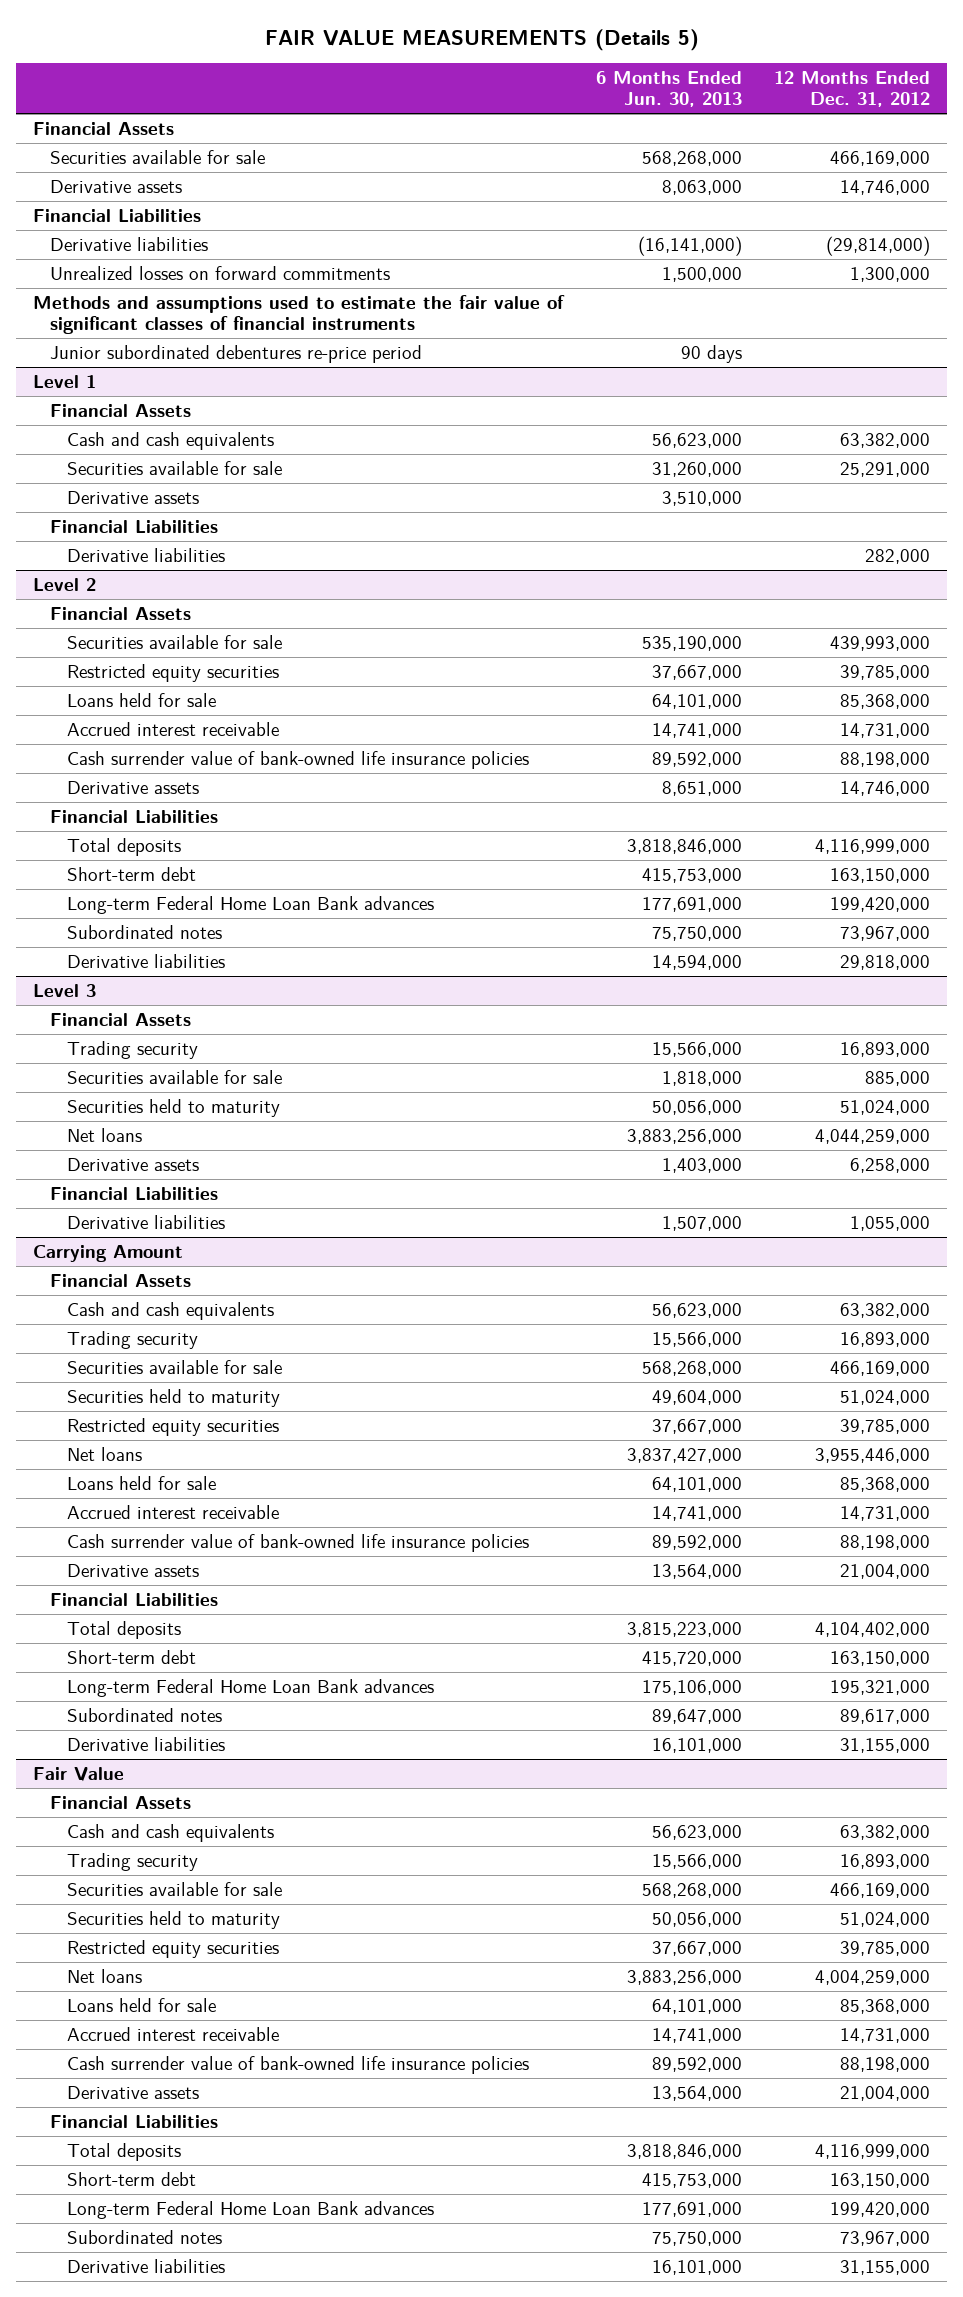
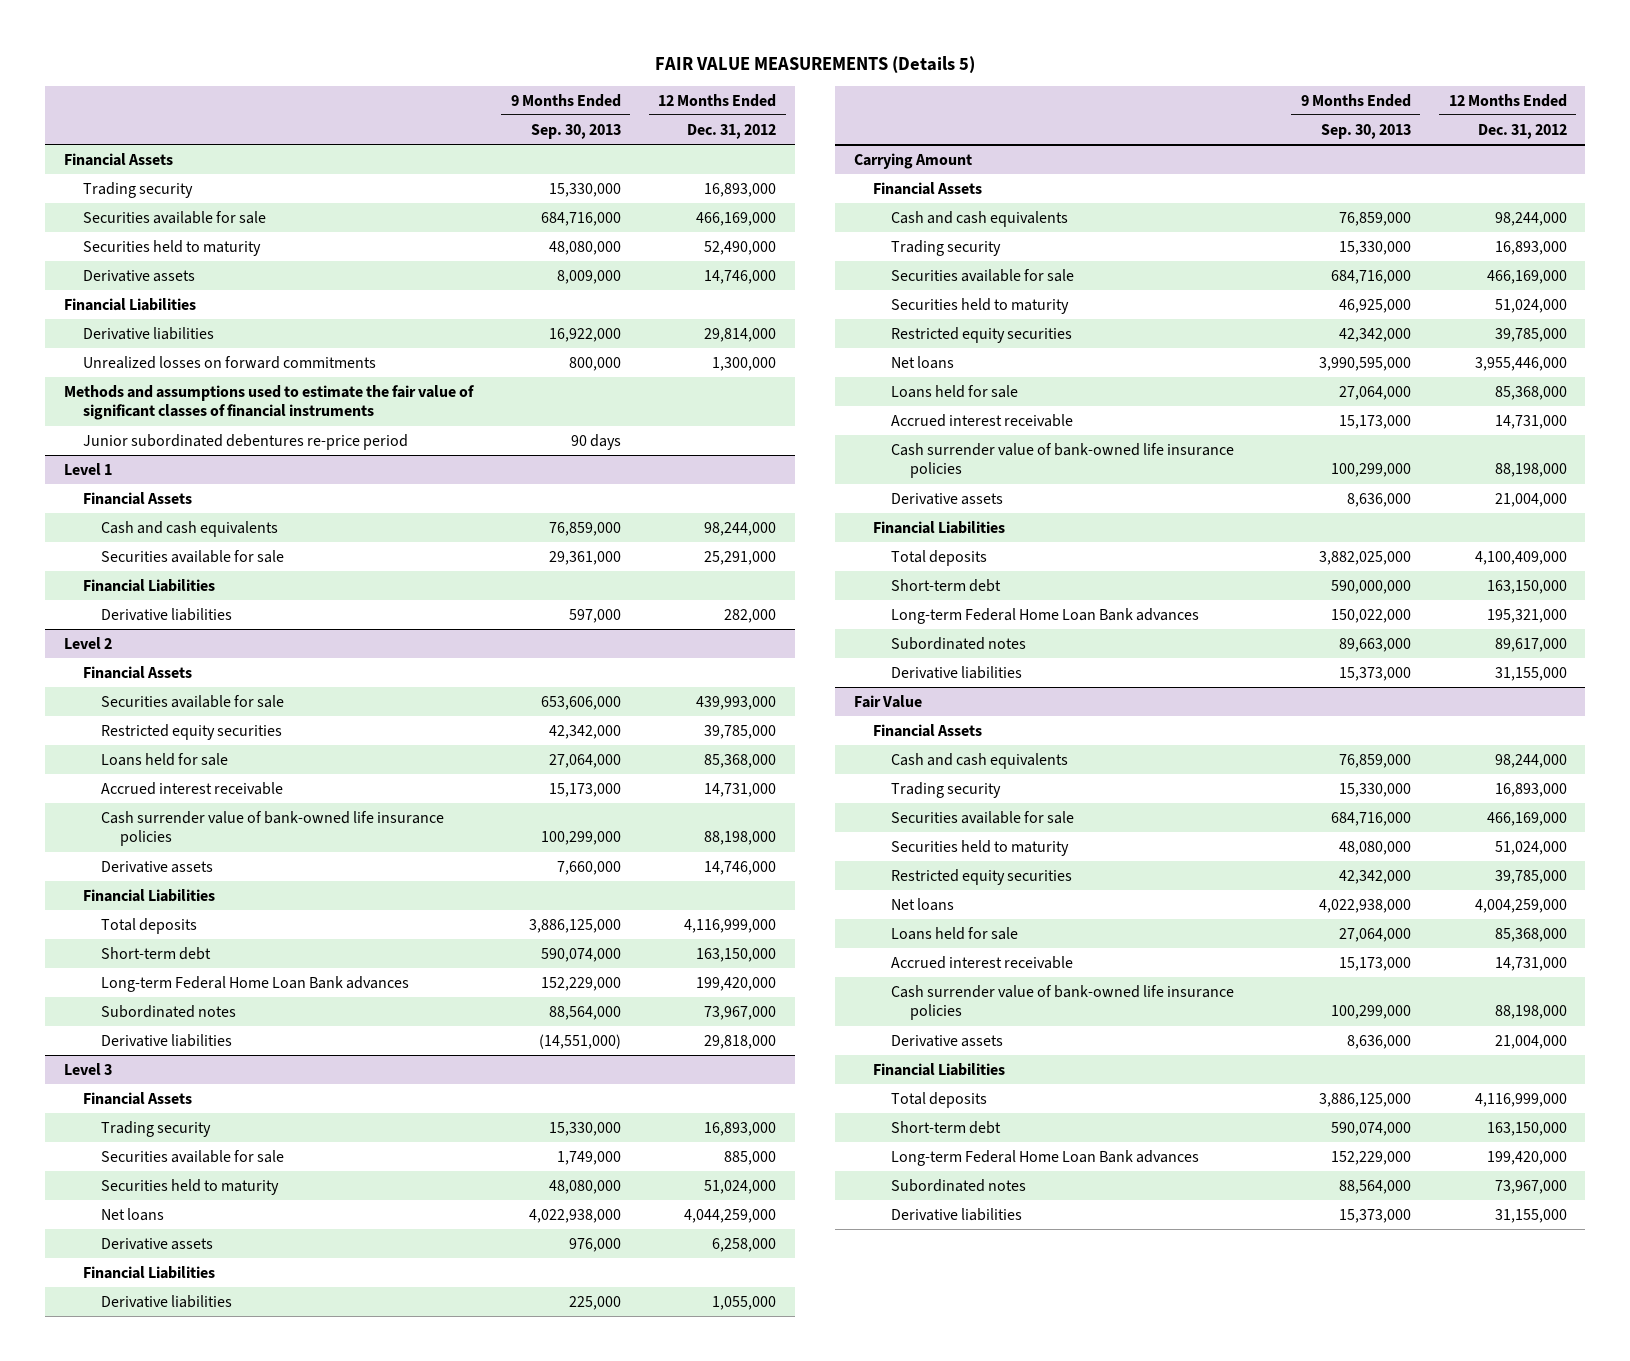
- | 6 Months Ended Jun. 30, 2013 | 12 Months Ended Dec. 31, 2012
+ | 9 Months Ended Sep. 30, 2013 | 12 Months Ended Dec. 31, 2012
+ Trading security | 15,330,000 | 16,893,000
+ Securities held to maturity | 48,080,000 | 52,490,000
- Derivative liabilities | (16,141,000) | (29,814,000)
+ Derivative liabilities | 16,922,000 | 29,814,000
@ Level 1
- Cash and cash equivalents | 56,623,000 | 63,382,000
+ Cash and cash equivalents | 76,859,000 | 98,244,000
- Derivative assets | 3,510,000 |
@ Carrying Amount
- Cash and cash equivalents | 56,623,000 | 63,382,000
+ Cash and cash equivalents | 76,859,000 | 98,244,000
- Total deposits | 3,815,223,000 | 4,104,402,000
+ Total deposits | 3,882,025,000 | 4,100,409,000
@ Fair Value
- Cash and cash equivalents | 56,623,000 | 63,382,000
+ Cash and cash equivalents | 76,859,000 | 98,244,000

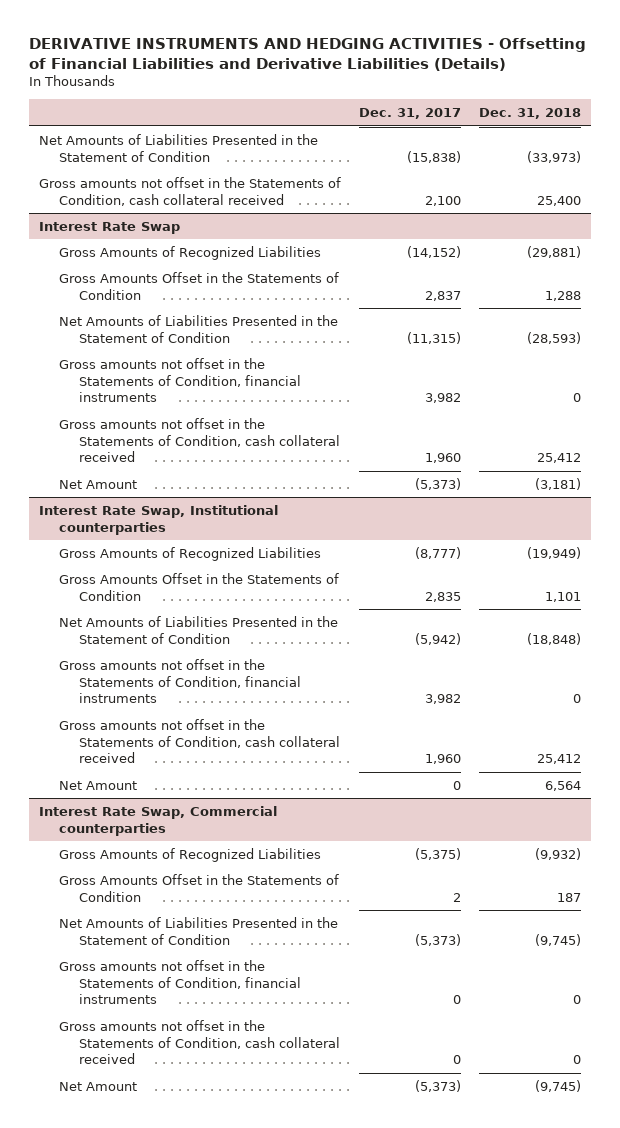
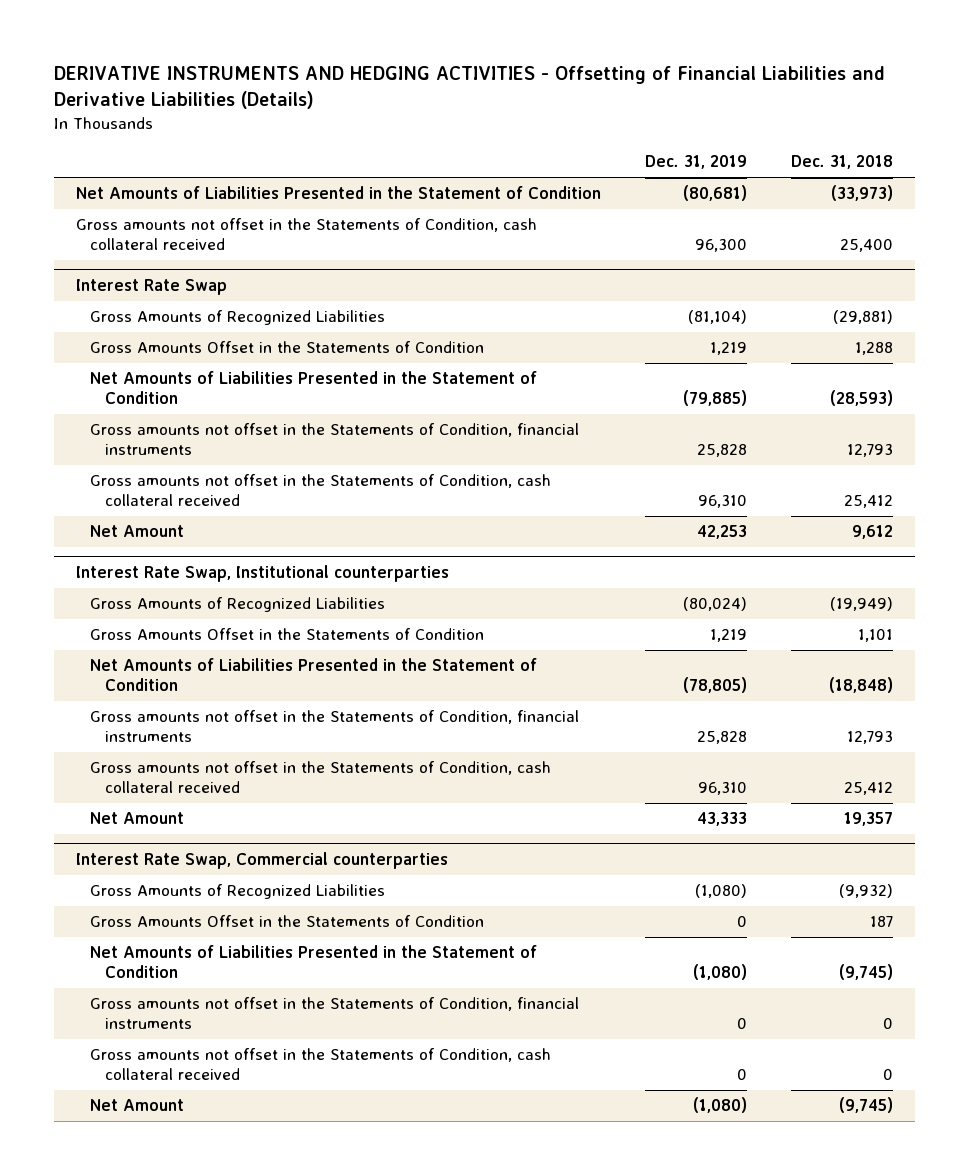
- | Dec. 31, 2017 | Dec. 31, 2018
+ | Dec. 31, 2019 | Dec. 31, 2018
@ Interest Rate Swap
- Gross amounts not offset in the Statements of Condition, financial instruments | 3,982 | 0
+ Gross amounts not offset in the Statements of Condition, financial instruments | 25,828 | 12,793
- Net Amount | (5,373) | (3,181)
+ Net Amount | 42,253 | 9,612
@ Interest Rate Swap, Institutional counterparties
- Gross amounts not offset in the Statements of Condition, financial instruments | 3,982 | 0
+ Gross amounts not offset in the Statements of Condition, financial instruments | 25,828 | 12,793
- Net Amount | 0 | 6,564
+ Net Amount | 43,333 | 19,357

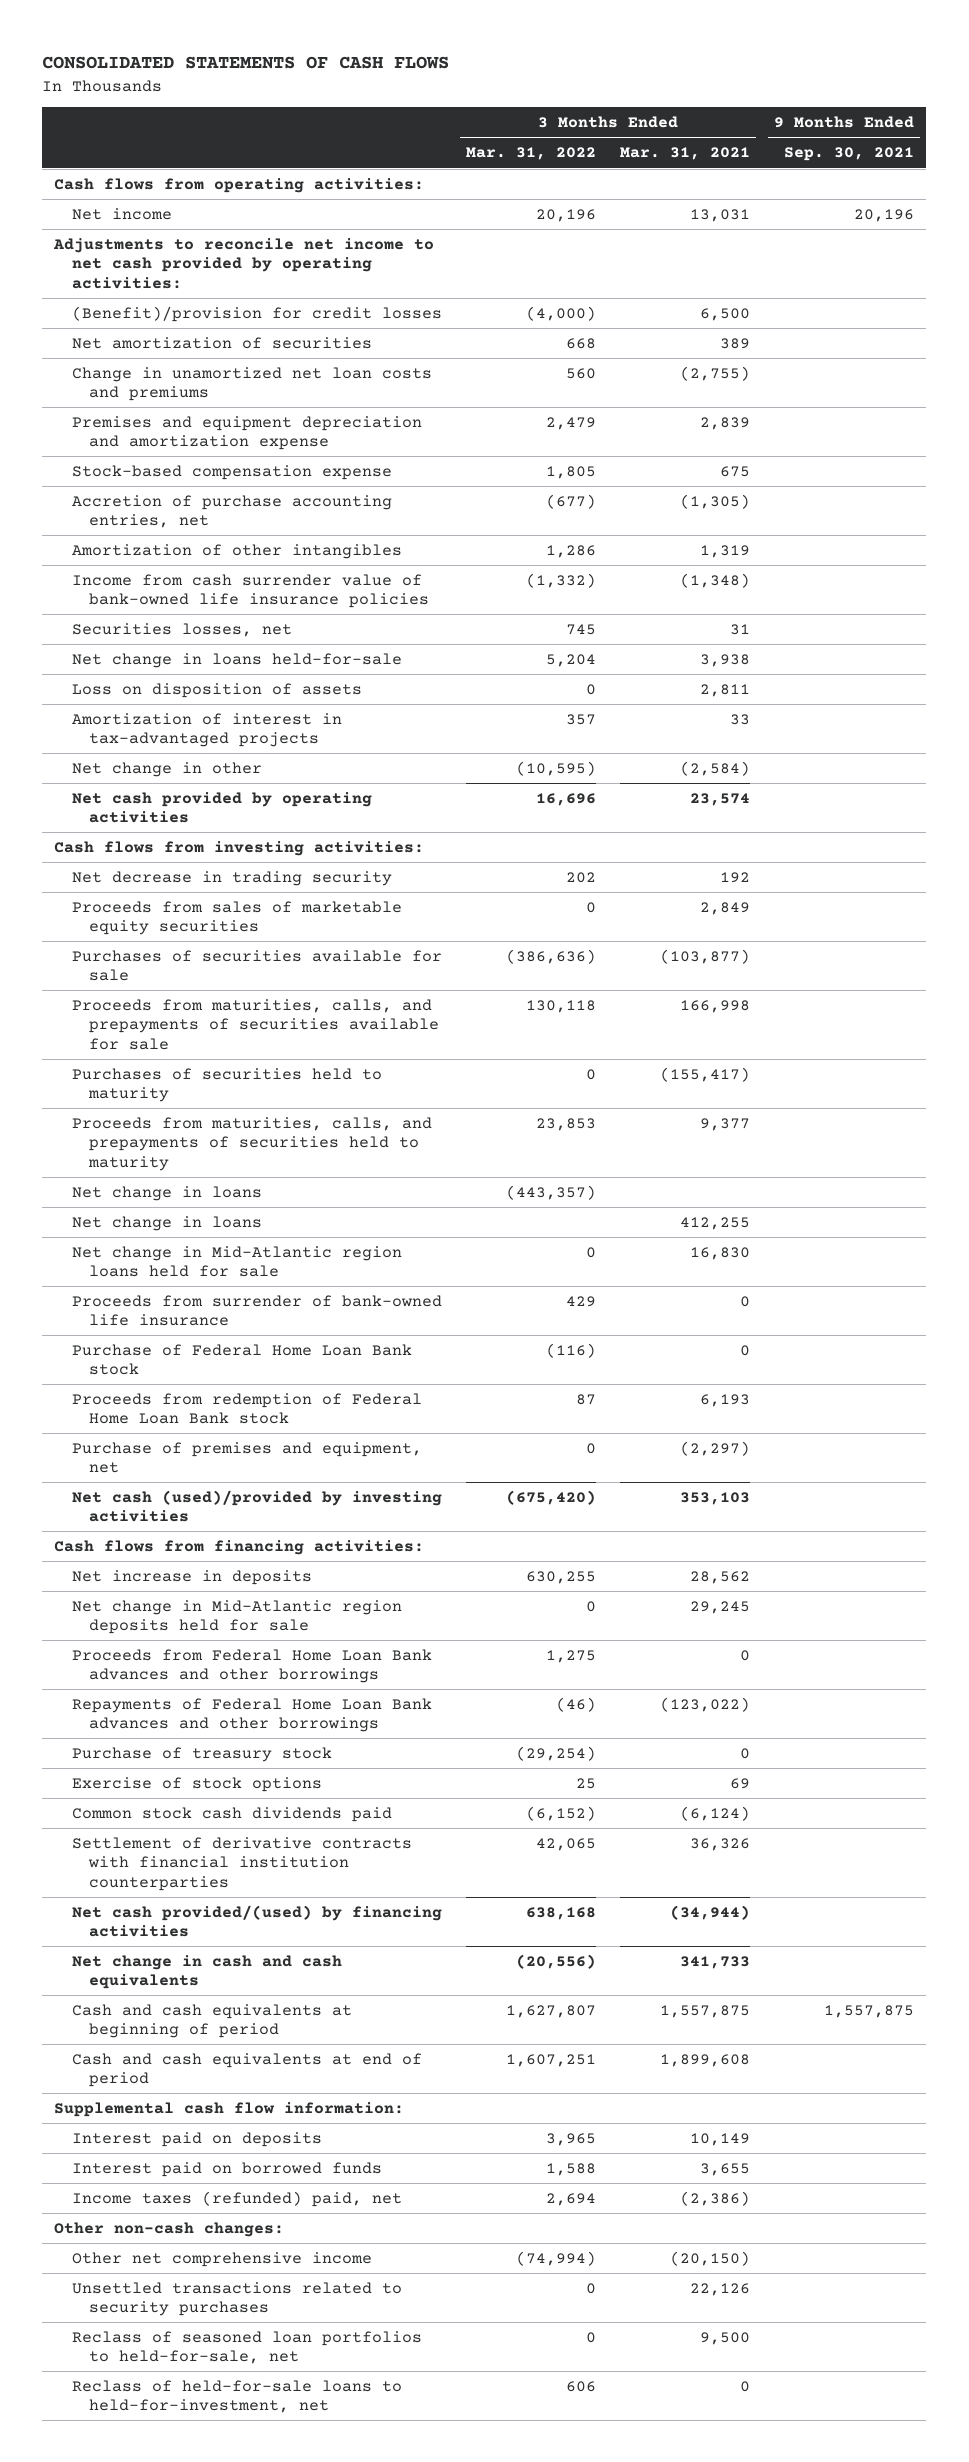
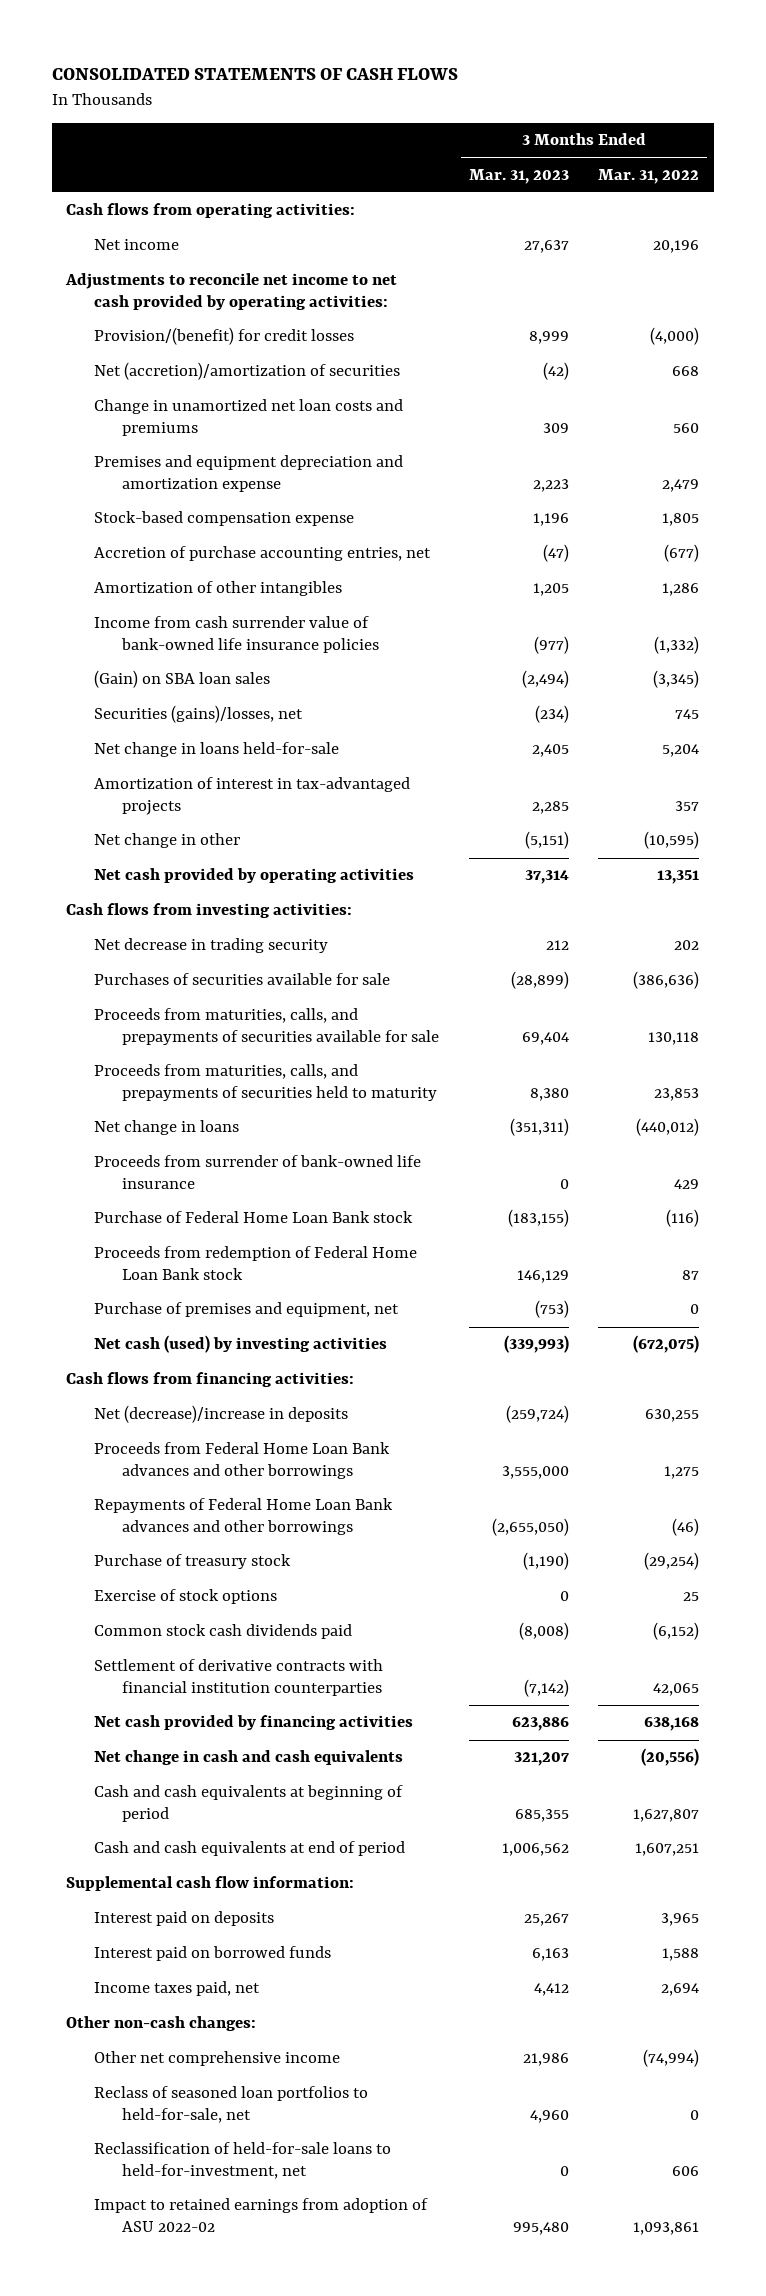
- | 3 Months Ended Mar. 31, 2022 | 3 Months Ended Mar. 31, 2021 | 9 Months Ended Sep. 30, 2021
+ | 3 Months Ended Mar. 31, 2023 | 3 Months Ended Mar. 31, 2022
- (Benefit)/provision for credit losses | (4,000) | 6,500 |
- Net amortization of securities | 668 | 389 |
+ Provision/(benefit) for credit losses | 8,999 | (4,000)
+ Net (accretion)/amortization of securities | (42) | 668
- Securities losses, net | 745 | 31 |
+ (Gain) on SBA loan sales | (2,494) | (3,345)
+ Securities (gains)/losses, net | (234) | 745
- Loss on disposition of assets | 0 | 2,811 |
- Net cash provided by operating activities | 16,696 | 23,574 |
+ Net cash provided by operating activities | 37,314 | 13,351
- Proceeds from sales of marketable equity securities | 0 | 2,849 |
- Purchases of securities held to maturity | 0 | (155,417) |
- Net change in loans | (443,357) | |
- Net change in loans | | 412,255 |
- Net change in Mid-Atlantic region loans held for sale | 0 | 16,830 |
+ Net change in loans | (351,311) | (440,012)
- Net cash (used)/provided by investing activities | (675,420) | 353,103 |
+ Net cash (used) by investing activities | (339,993) | (672,075)
- Net increase in deposits | 630,255 | 28,562 |
- Net change in Mid-Atlantic region deposits held for sale | 0 | 29,245 |
+ Net (decrease)/increase in deposits | (259,724) | 630,255
- Net cash provided/(used) by financing activities | 638,168 | (34,944) |
+ Net cash provided by financing activities | 623,886 | 638,168
- Income taxes (refunded) paid, net | 2,694 | (2,386) |
+ Income taxes paid, net | 4,412 | 2,694
- Unsettled transactions related to security purchases | 0 | 22,126 |
- Reclass of held-for-sale loans to held-for-investment, net | 606 | 0 |
+ Reclassification of held-for-sale loans to held-for-investment, net | 0 | 606
+ Impact to retained earnings from adoption of ASU 2022-02 | 995,480 | 1,093,861

